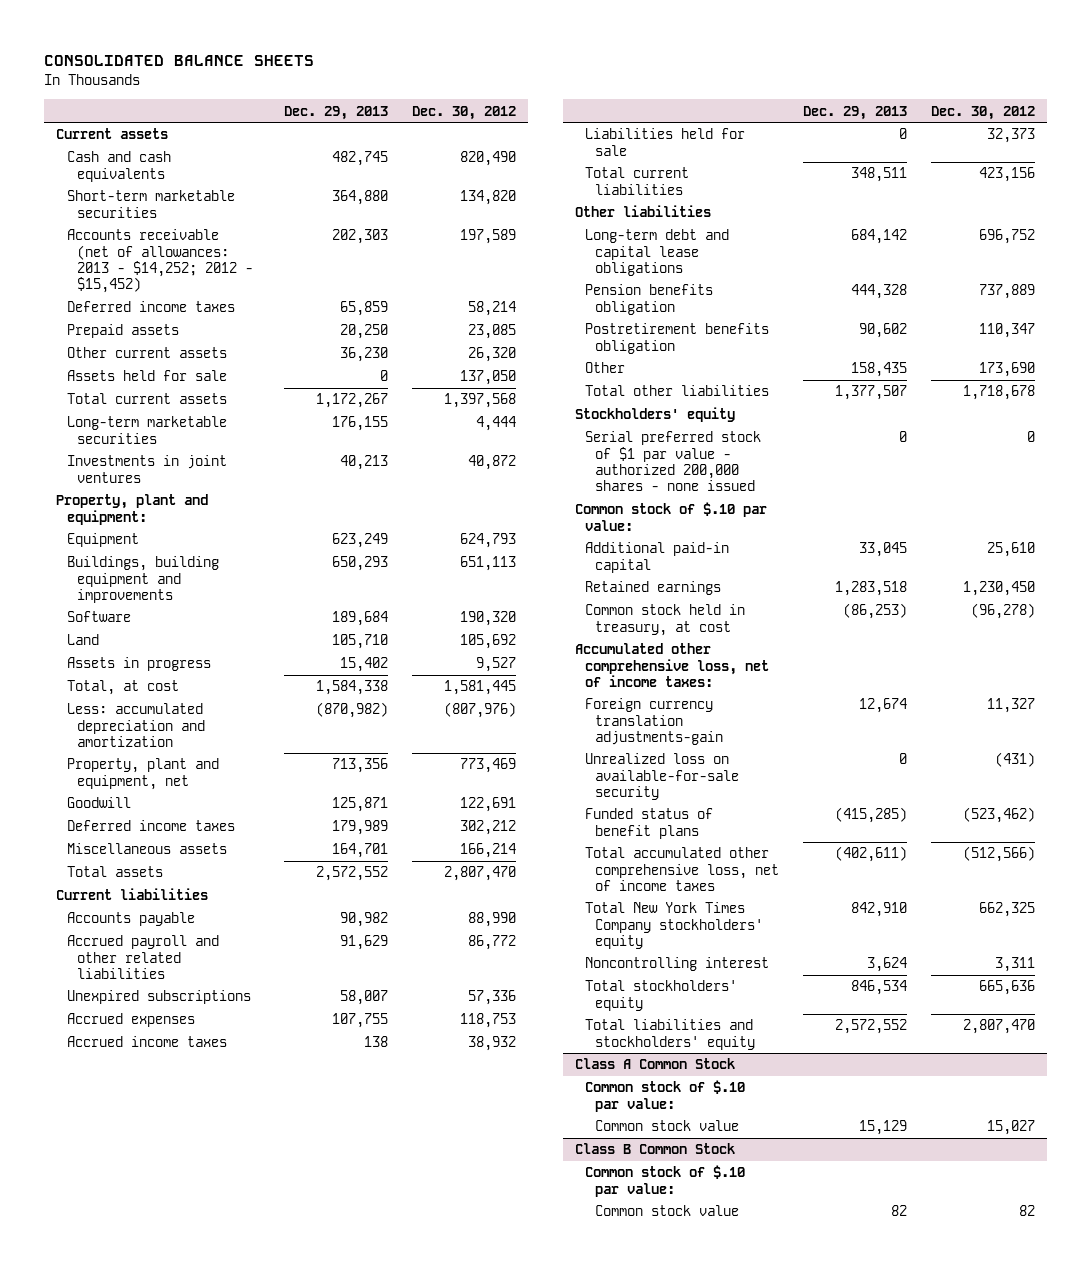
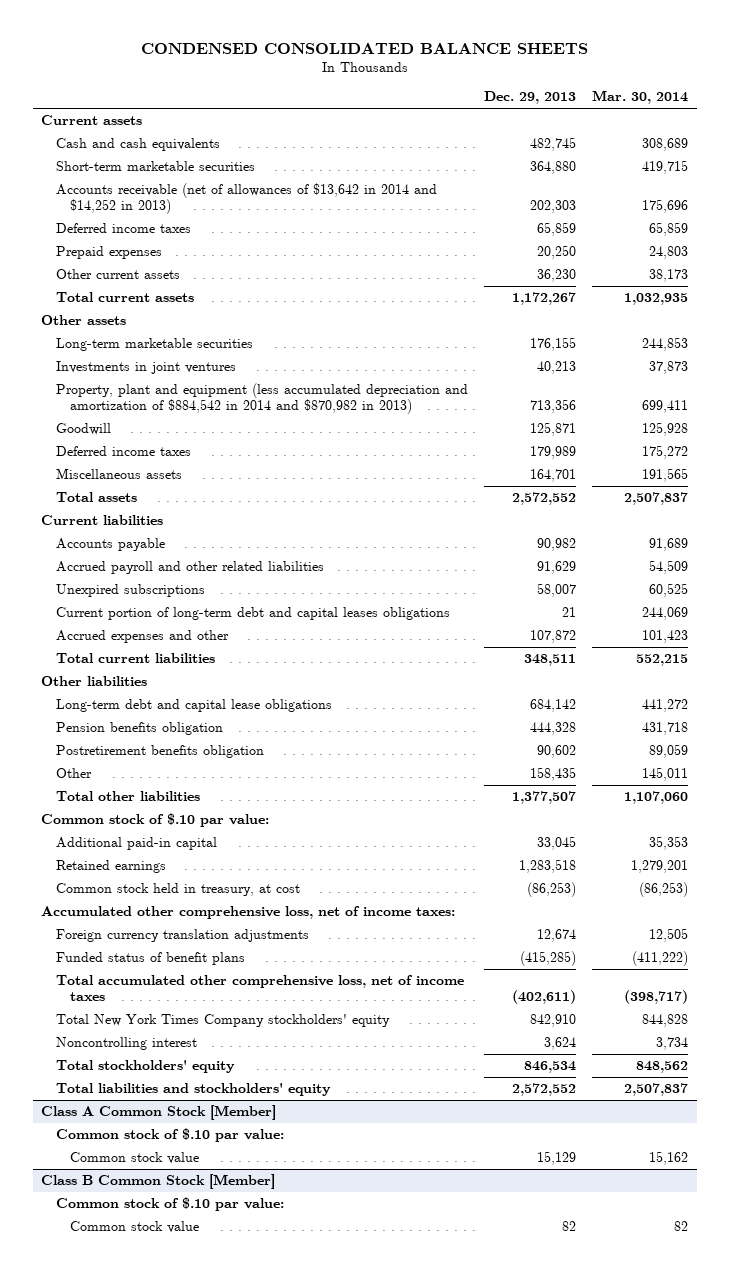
- CONSOLIDATED BALANCE SHEETS
+ CONDENSED CONSOLIDATED BALANCE SHEETS
- | Dec. 29, 2013 | Dec. 30, 2012
+ | Dec. 29, 2013 | Mar. 30, 2014
- Accounts receivable (net of allowances: 2013 - $14,252; 2012 - $15,452) | 202,303 | 197,589
+ Accounts receivable (net of allowances of $13,642 in 2014 and $14,252 in 2013) | 202,303 | 175,696
- Prepaid assets | 20,250 | 23,085
+ Prepaid expenses | 20,250 | 24,803
- Assets held for sale | 0 | 137,050
+ Other assets
- Property, plant and equipment:
- Equipment | 623,249 | 624,793
- Buildings, building equipment and improvements | 650,293 | 651,113
- Software | 189,684 | 190,320
- Land | 105,710 | 105,692
- Assets in progress | 15,402 | 9,527
- Total, at cost | 1,584,338 | 1,581,445
- Less: accumulated depreciation and amortization | (870,982) | (807,976)
- Property, plant and equipment, net | 713,356 | 773,469
+ Property, plant and equipment (less accumulated depreciation and amortization of $884,542 in 2014 and $870,982 in 2013) | 713,356 | 699,411
- Accrued expenses | 107,755 | 118,753
- Accrued income taxes | 138 | 38,932
- Liabilities held for sale | 0 | 32,373
+ Current portion of long-term debt and capital leases obligations | 21 | 244,069
+ Accrued expenses and other | 107,872 | 101,423
- Stockholders' equity
- Serial preferred stock of $1 par value - authorized 200,000 shares - none issued | 0 | 0
- Foreign currency translation adjustments-gain | 12,674 | 11,327
- Unrealized loss on available-for-sale security | 0 | (431)
+ Foreign currency translation adjustments | 12,674 | 12,505
- Class A Common Stock
+ Class A Common Stock [Member]
- Class B Common Stock
+ Class B Common Stock [Member]

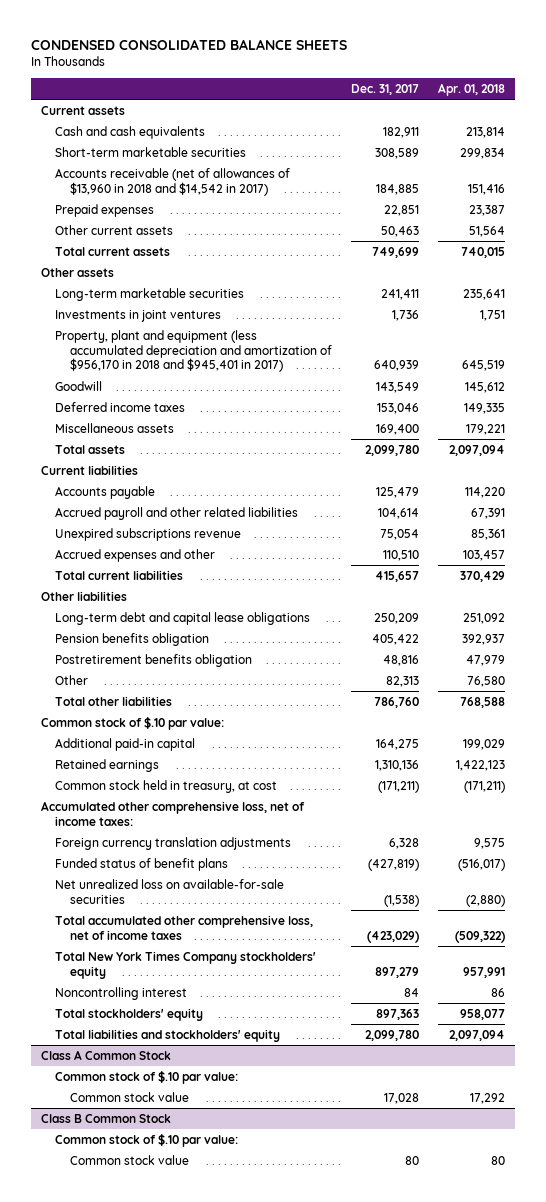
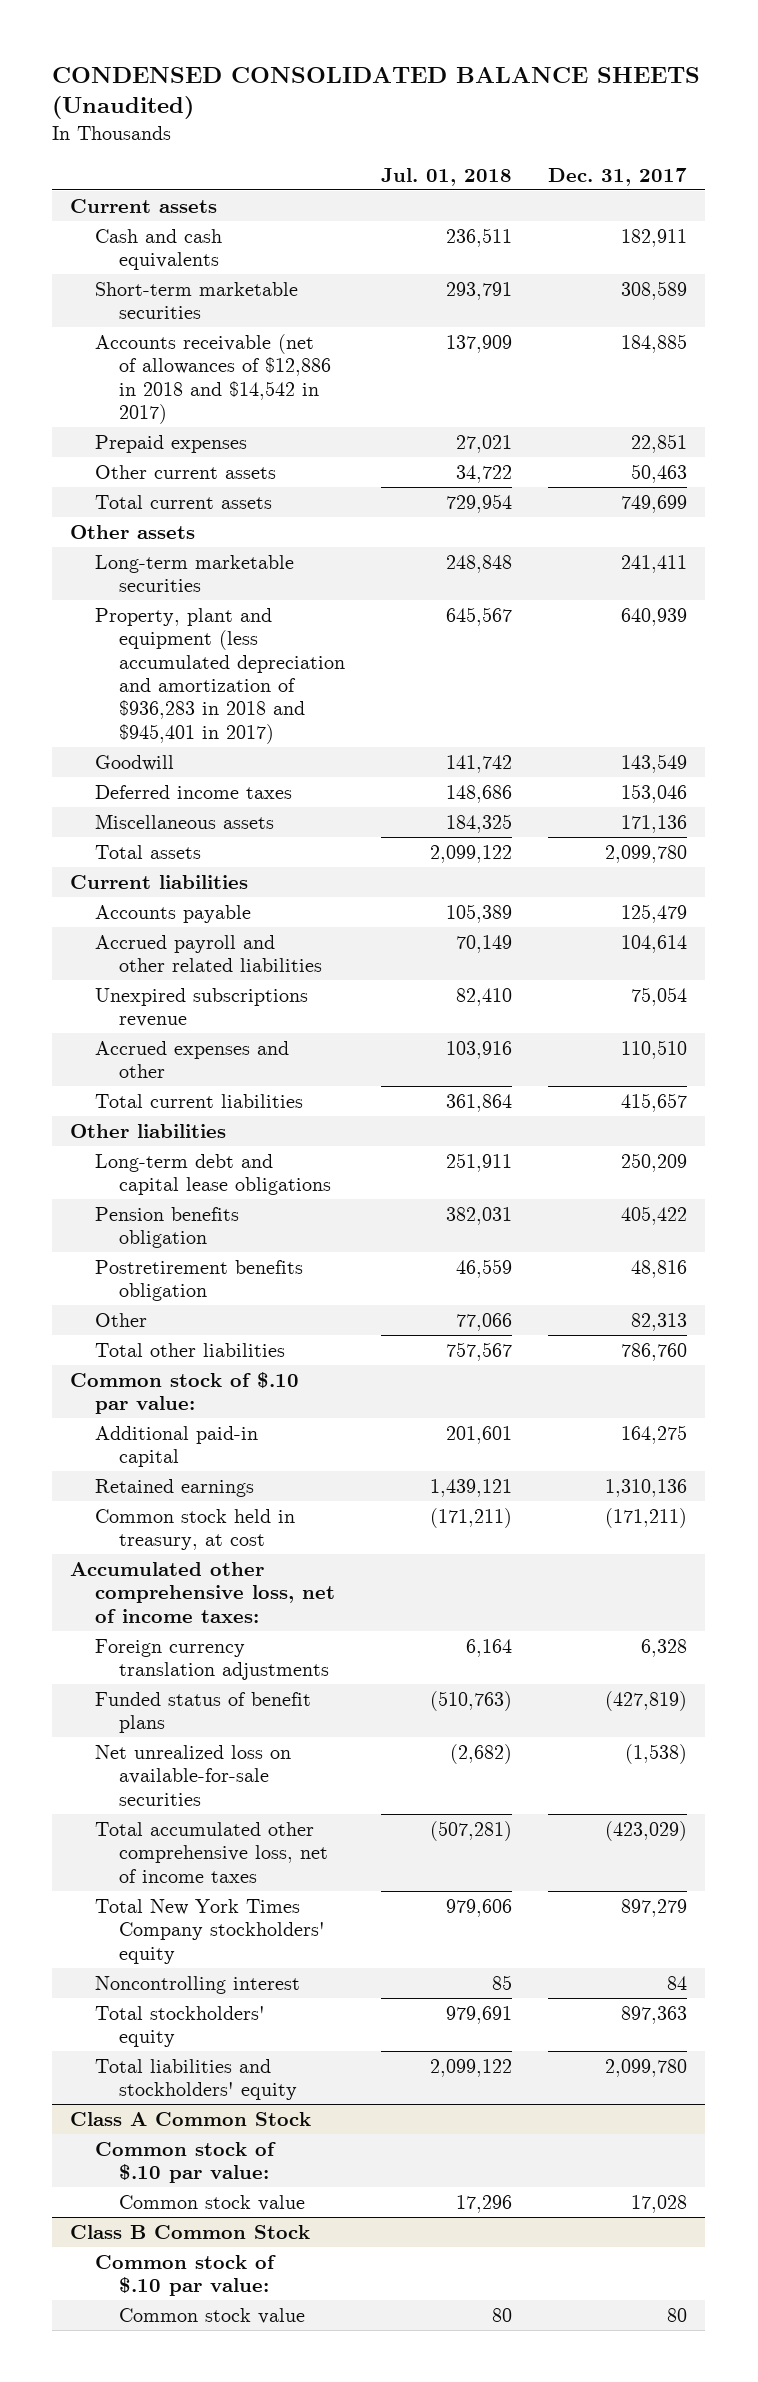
- CONDENSED CONSOLIDATED BALANCE SHEETS
+ CONDENSED CONSOLIDATED BALANCE SHEETS (Unaudited)
- | Dec. 31, 2017 | Apr. 01, 2018
+ | Jul. 01, 2018 | Dec. 31, 2017
- Accounts receivable (net of allowances of $13,960 in 2018 and $14,542 in 2017) | 184,885 | 151,416
+ Accounts receivable (net of allowances of $12,886 in 2018 and $14,542 in 2017) | 137,909 | 184,885
- Investments in joint ventures | 1,736 | 1,751
- Property, plant and equipment (less accumulated depreciation and amortization of $956,170 in 2018 and $945,401 in 2017) | 640,939 | 645,519
+ Property, plant and equipment (less accumulated depreciation and amortization of $936,283 in 2018 and $945,401 in 2017) | 645,567 | 640,939
- Miscellaneous assets | 169,400 | 179,221
+ Miscellaneous assets | 184,325 | 171,136

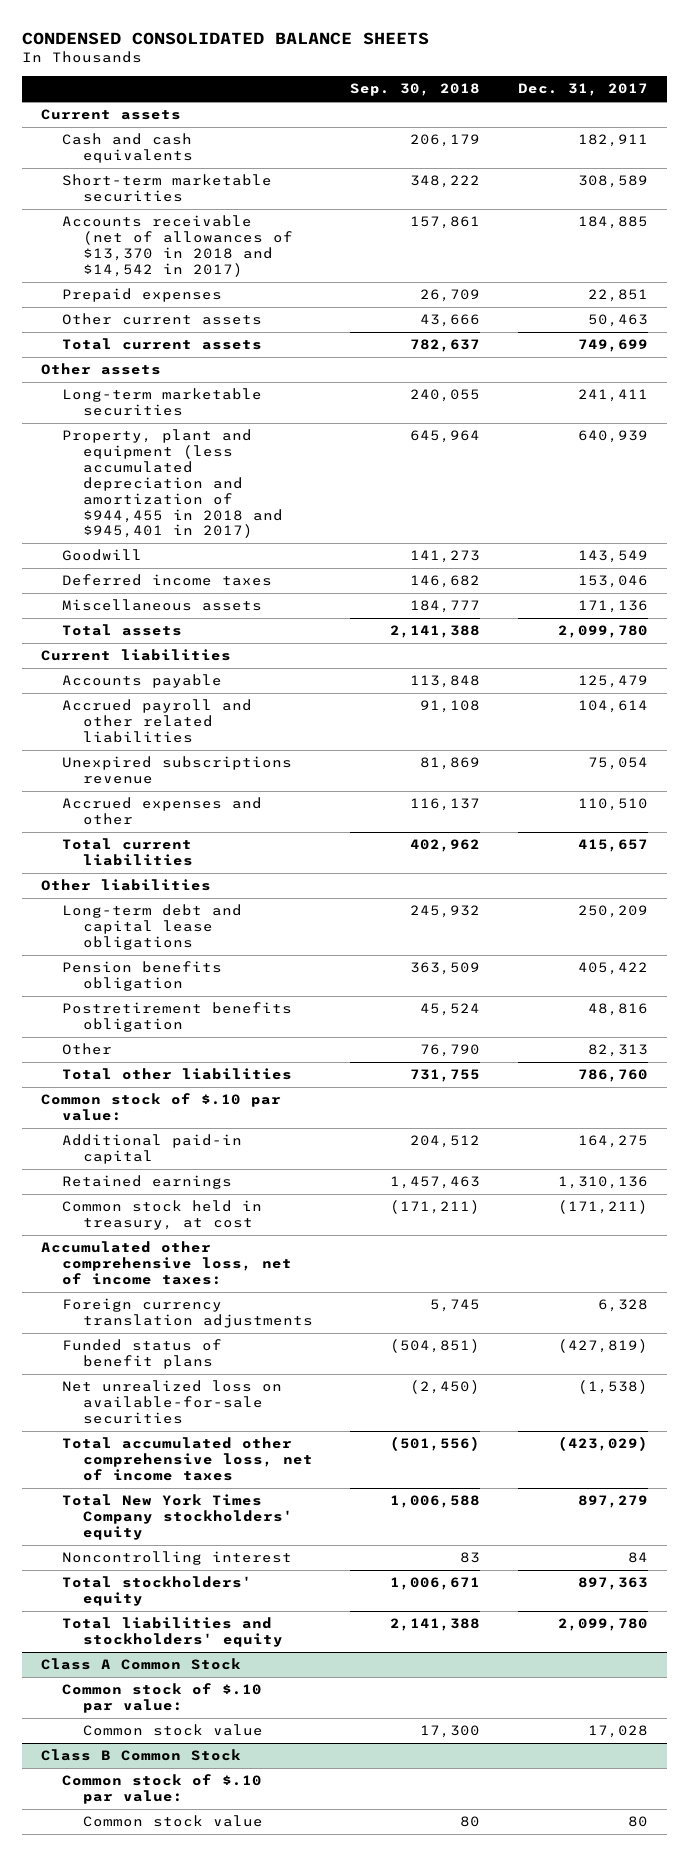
- CONDENSED CONSOLIDATED BALANCE SHEETS (Unaudited)
+ CONDENSED CONSOLIDATED BALANCE SHEETS
- | Jul. 01, 2018 | Dec. 31, 2017
+ | Sep. 30, 2018 | Dec. 31, 2017
- Accounts receivable (net of allowances of $12,886 in 2018 and $14,542 in 2017) | 137,909 | 184,885
+ Accounts receivable (net of allowances of $13,370 in 2018 and $14,542 in 2017) | 157,861 | 184,885
- Property, plant and equipment (less accumulated depreciation and amortization of $936,283 in 2018 and $945,401 in 2017) | 645,567 | 640,939
+ Property, plant and equipment (less accumulated depreciation and amortization of $944,455 in 2018 and $945,401 in 2017) | 645,964 | 640,939

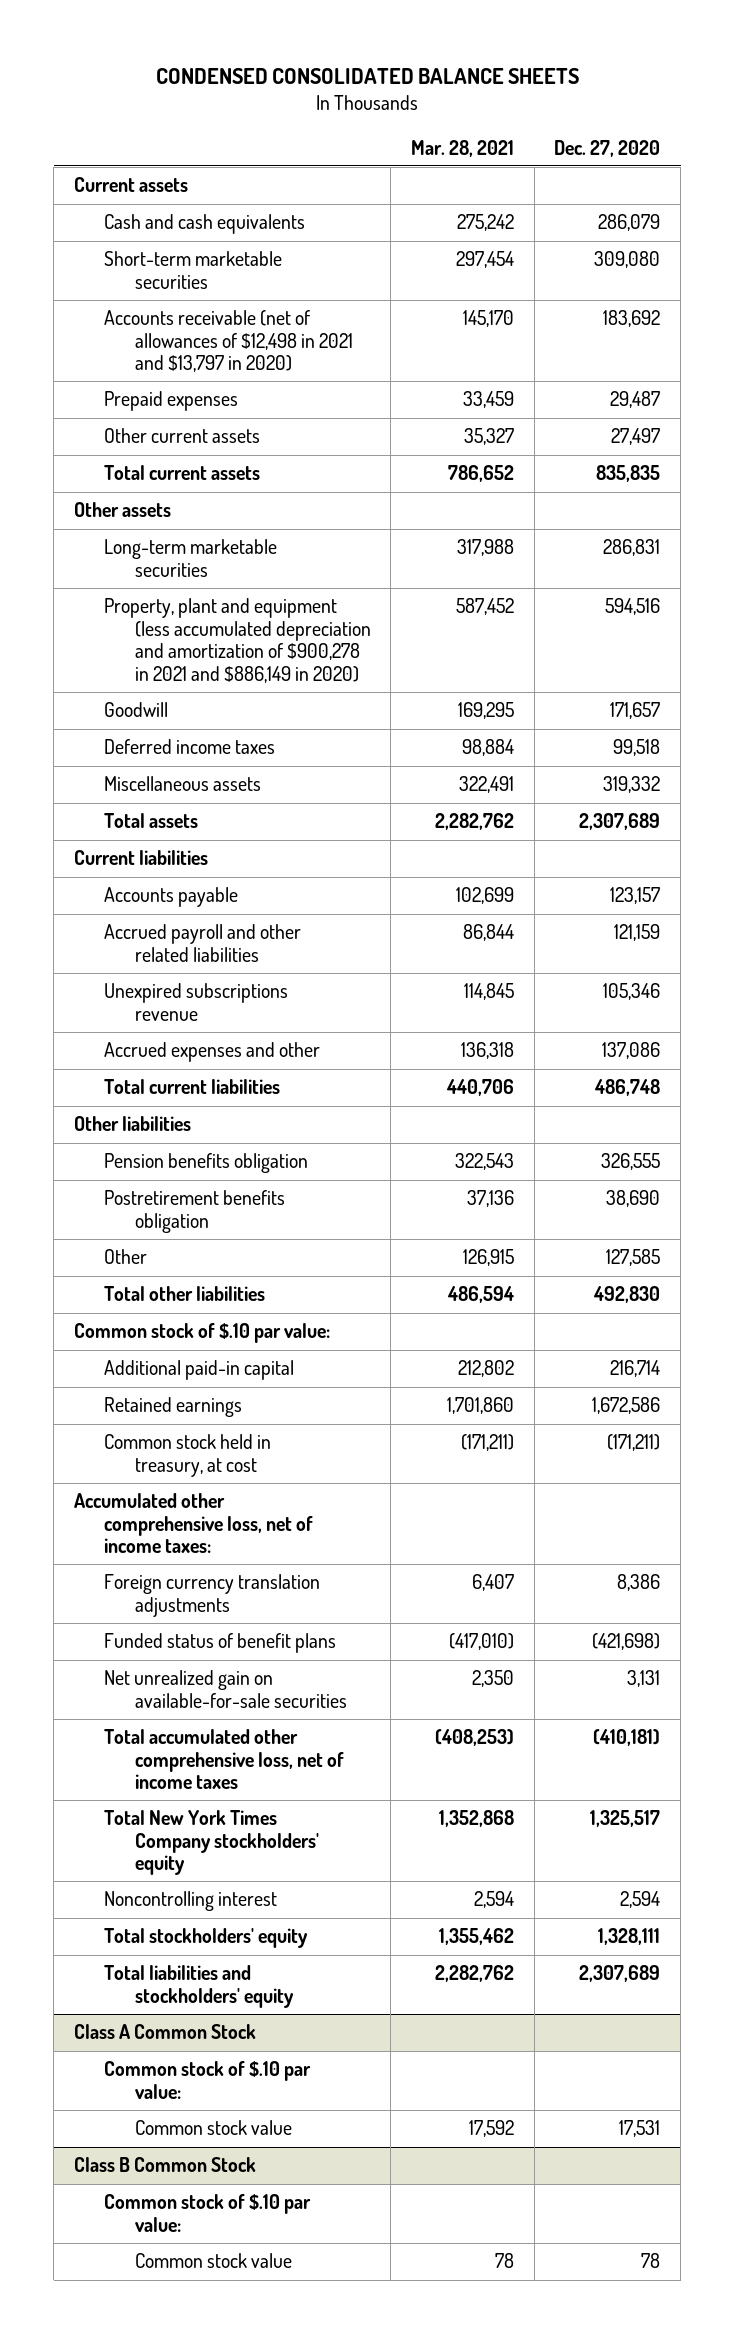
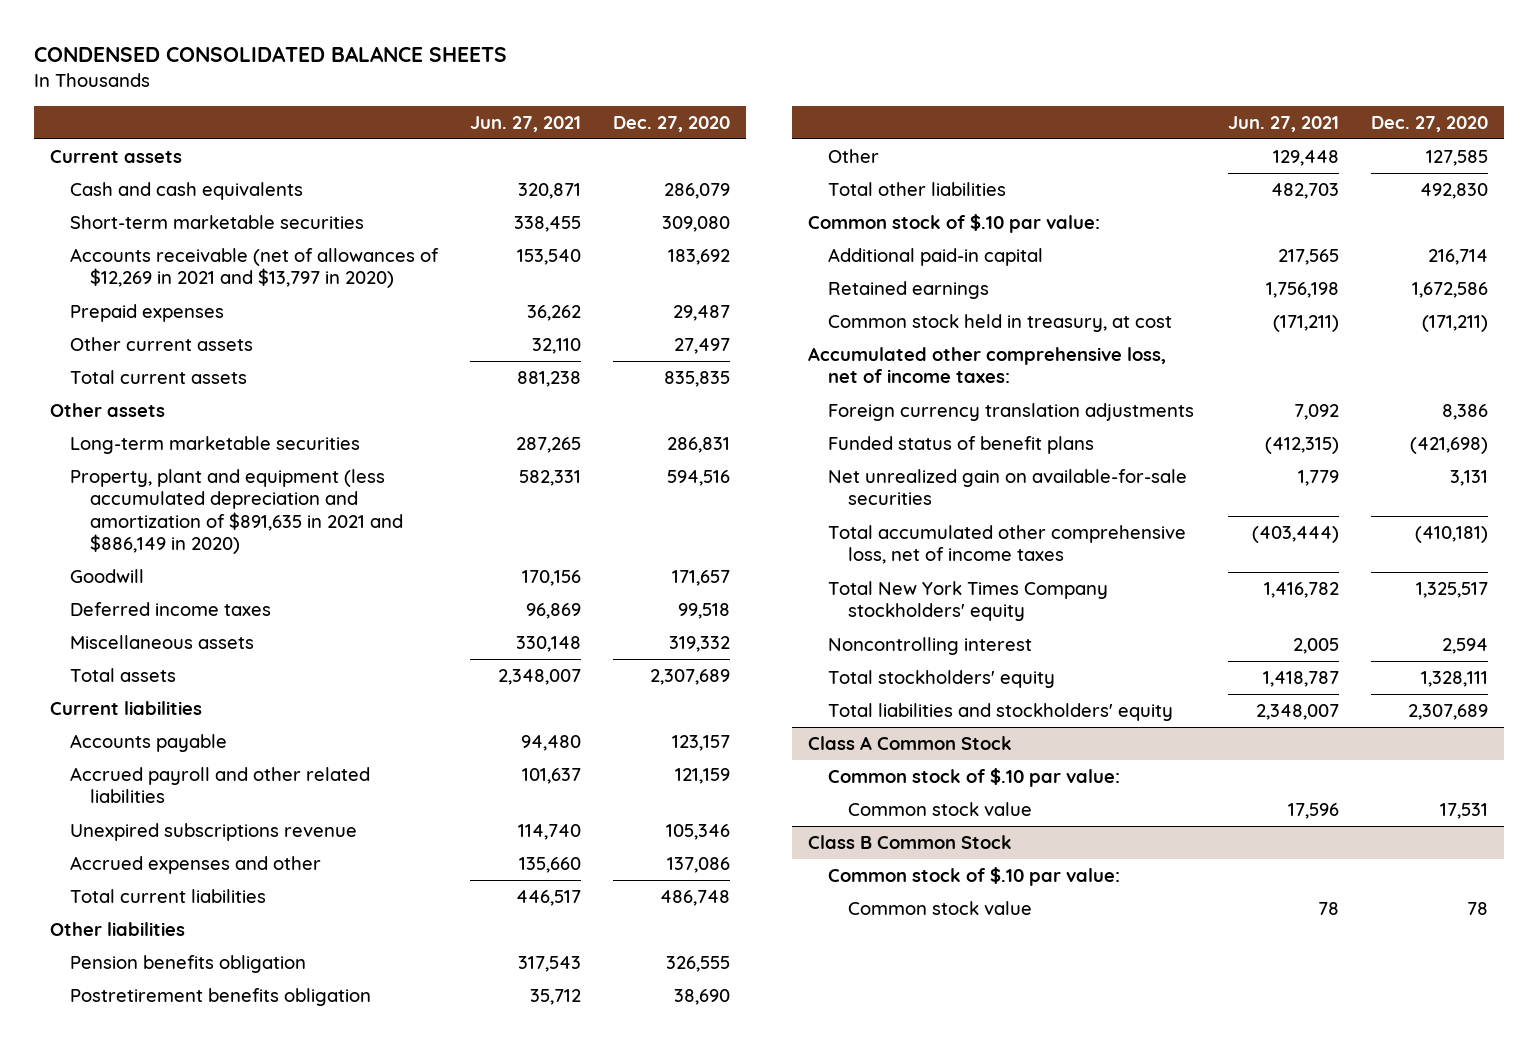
- | Mar. 28, 2021 | Dec. 27, 2020
+ | Jun. 27, 2021 | Dec. 27, 2020
- Accounts receivable (net of allowances of $12,498 in 2021 and $13,797 in 2020) | 145,170 | 183,692
+ Accounts receivable (net of allowances of $12,269 in 2021 and $13,797 in 2020) | 153,540 | 183,692
- Property, plant and equipment (less accumulated depreciation and amortization of $900,278 in 2021 and $886,149 in 2020) | 587,452 | 594,516
+ Property, plant and equipment (less accumulated depreciation and amortization of $891,635 in 2021 and $886,149 in 2020) | 582,331 | 594,516

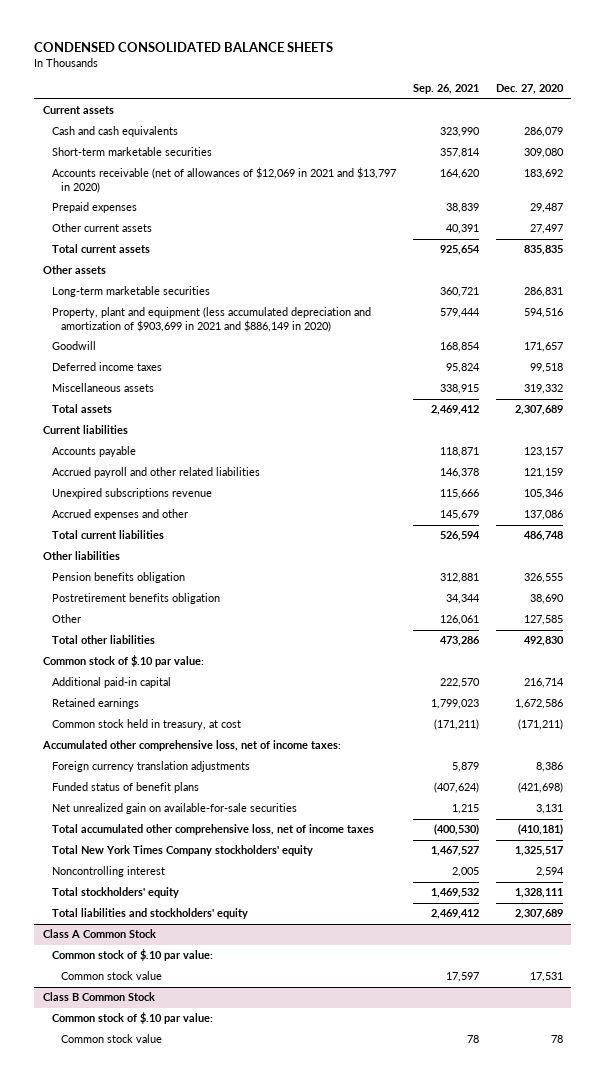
- | Jun. 27, 2021 | Dec. 27, 2020
+ | Sep. 26, 2021 | Dec. 27, 2020
- Accounts receivable (net of allowances of $12,269 in 2021 and $13,797 in 2020) | 153,540 | 183,692
+ Accounts receivable (net of allowances of $12,069 in 2021 and $13,797 in 2020) | 164,620 | 183,692
- Property, plant and equipment (less accumulated depreciation and amortization of $891,635 in 2021 and $886,149 in 2020) | 582,331 | 594,516
+ Property, plant and equipment (less accumulated depreciation and amortization of $903,699 in 2021 and $886,149 in 2020) | 579,444 | 594,516

